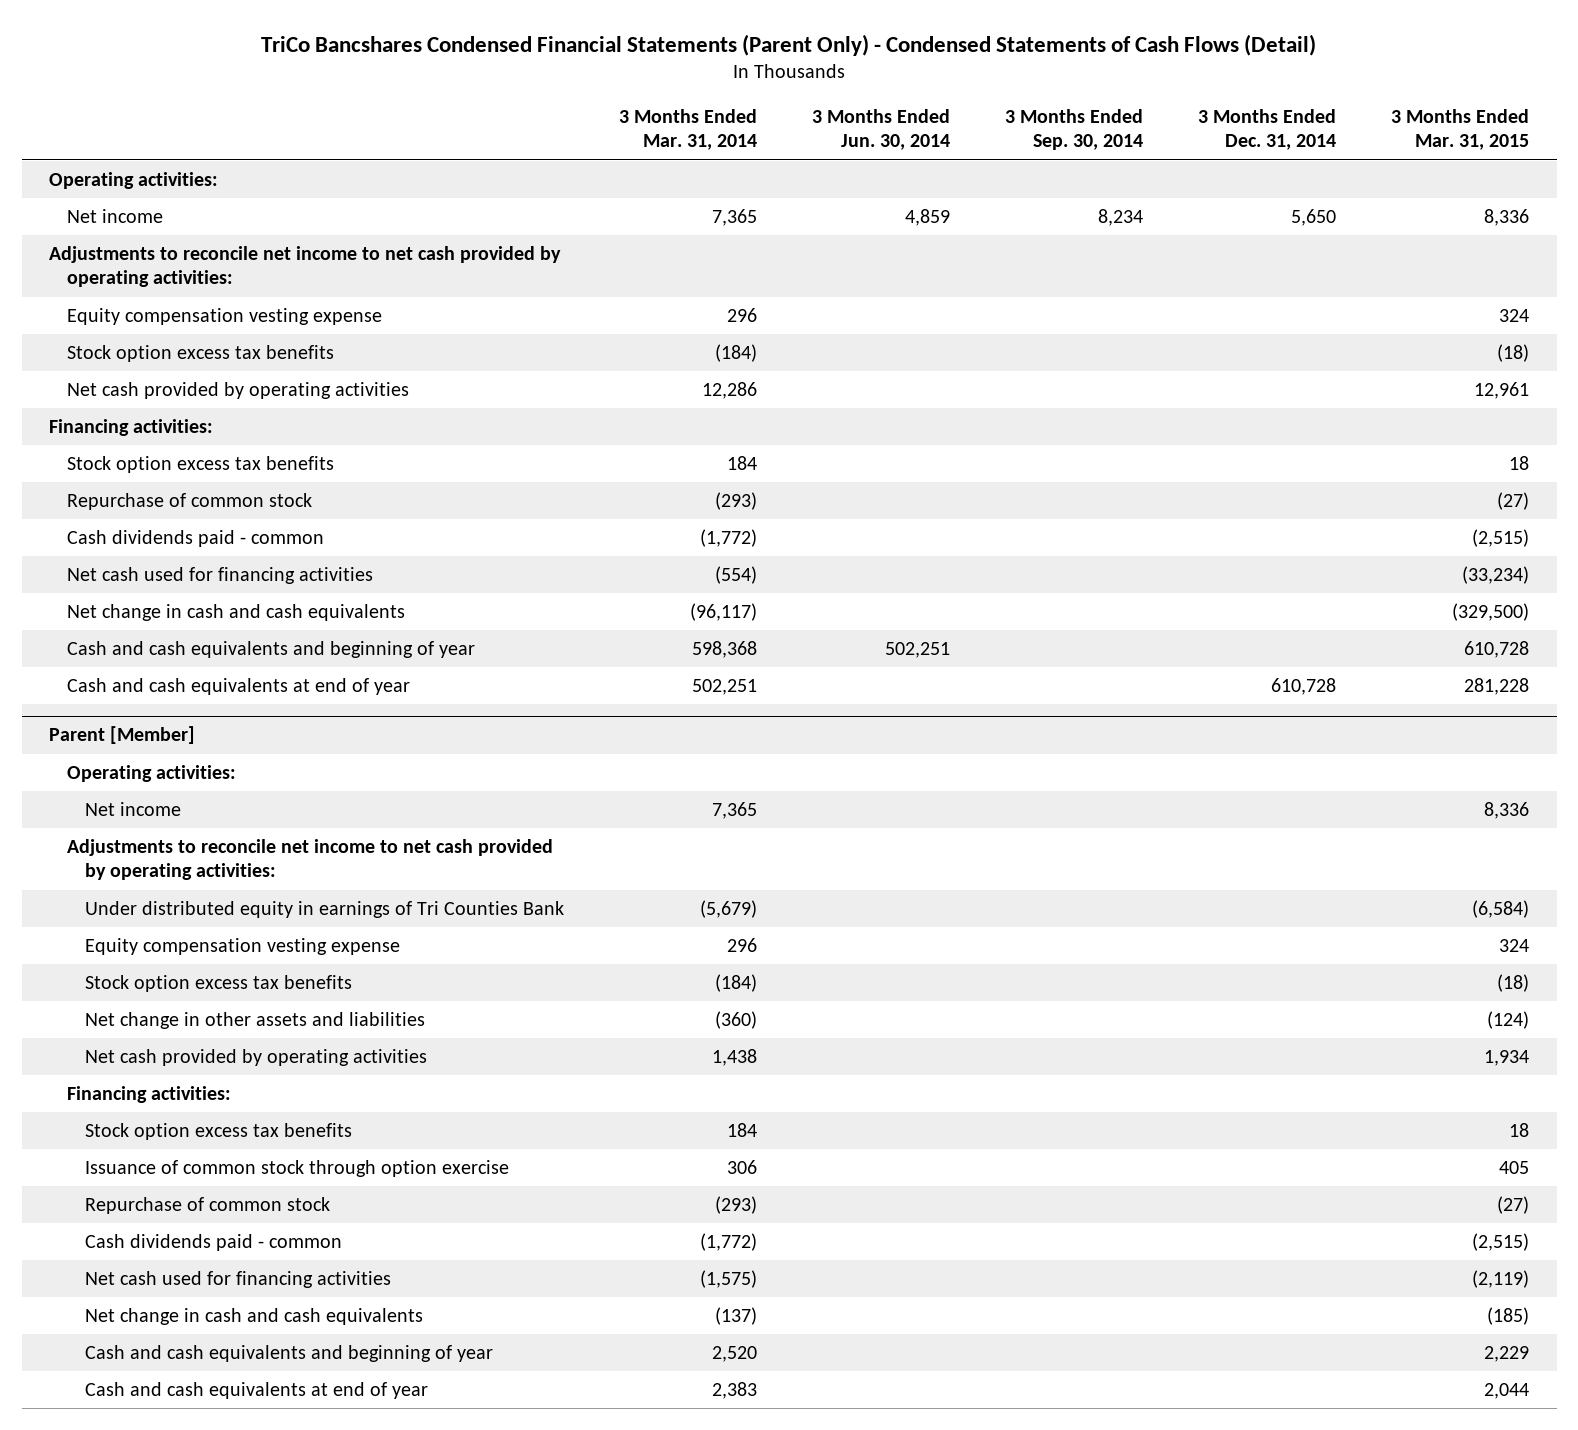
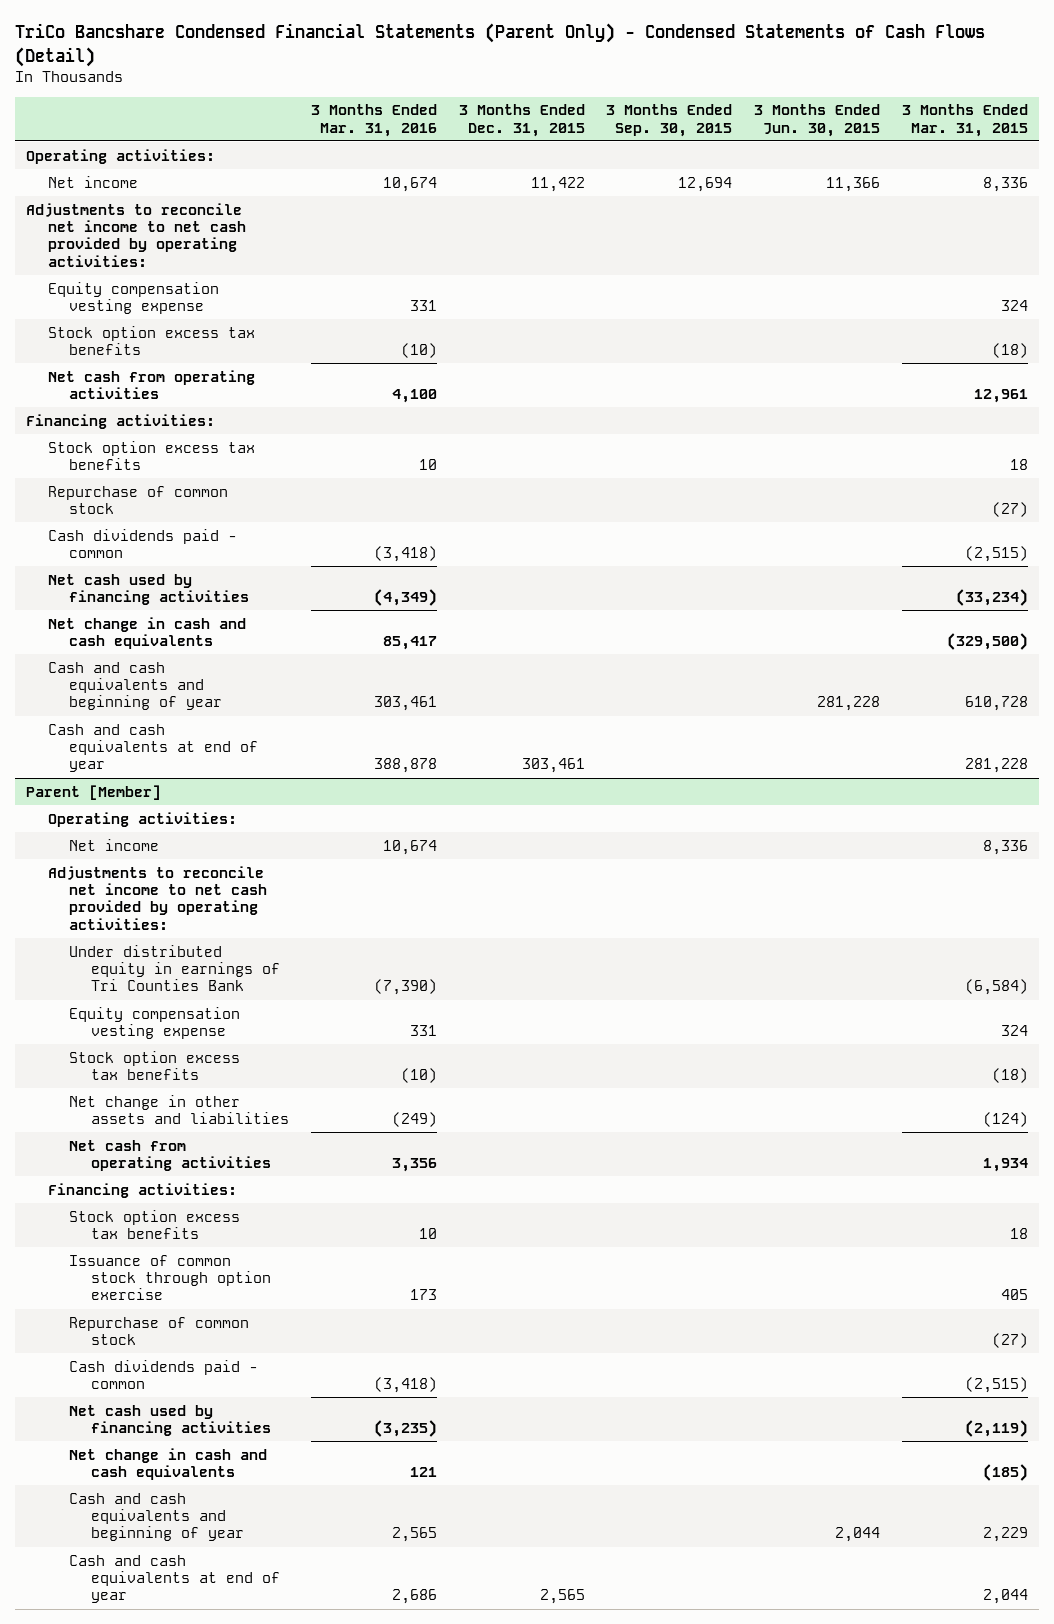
- TriCo Bancshares Condensed Financial Statements (Parent Only) - Condensed Statements of Cash Flows (Detail)
+ TriCo Bancshare Condensed Financial Statements (Parent Only) - Condensed Statements of Cash Flows (Detail)
- | 3 Months Ended Mar. 31, 2014 | 3 Months Ended Jun. 30, 2014 | 3 Months Ended Sep. 30, 2014 | 3 Months Ended Dec. 31, 2014 | 3 Months Ended Mar. 31, 2015
+ | 3 Months Ended Mar. 31, 2016 | 3 Months Ended Dec. 31, 2015 | 3 Months Ended Sep. 30, 2015 | 3 Months Ended Jun. 30, 2015 | 3 Months Ended Mar. 31, 2015
- Net cash provided by operating activities | 12,286 | | | | 12,961
+ Net cash from operating activities | 4,100 | | | | 12,961
- Net cash used for financing activities | (554) | | | | (33,234)
+ Net cash used by financing activities | (4,349) | | | | (33,234)
@ Parent [Member]
- Net cash provided by operating activities | 1,438 | | | | 1,934
+ Net cash from operating activities | 3,356 | | | | 1,934
- Net cash used for financing activities | (1,575) | | | | (2,119)
+ Net cash used by financing activities | (3,235) | | | | (2,119)

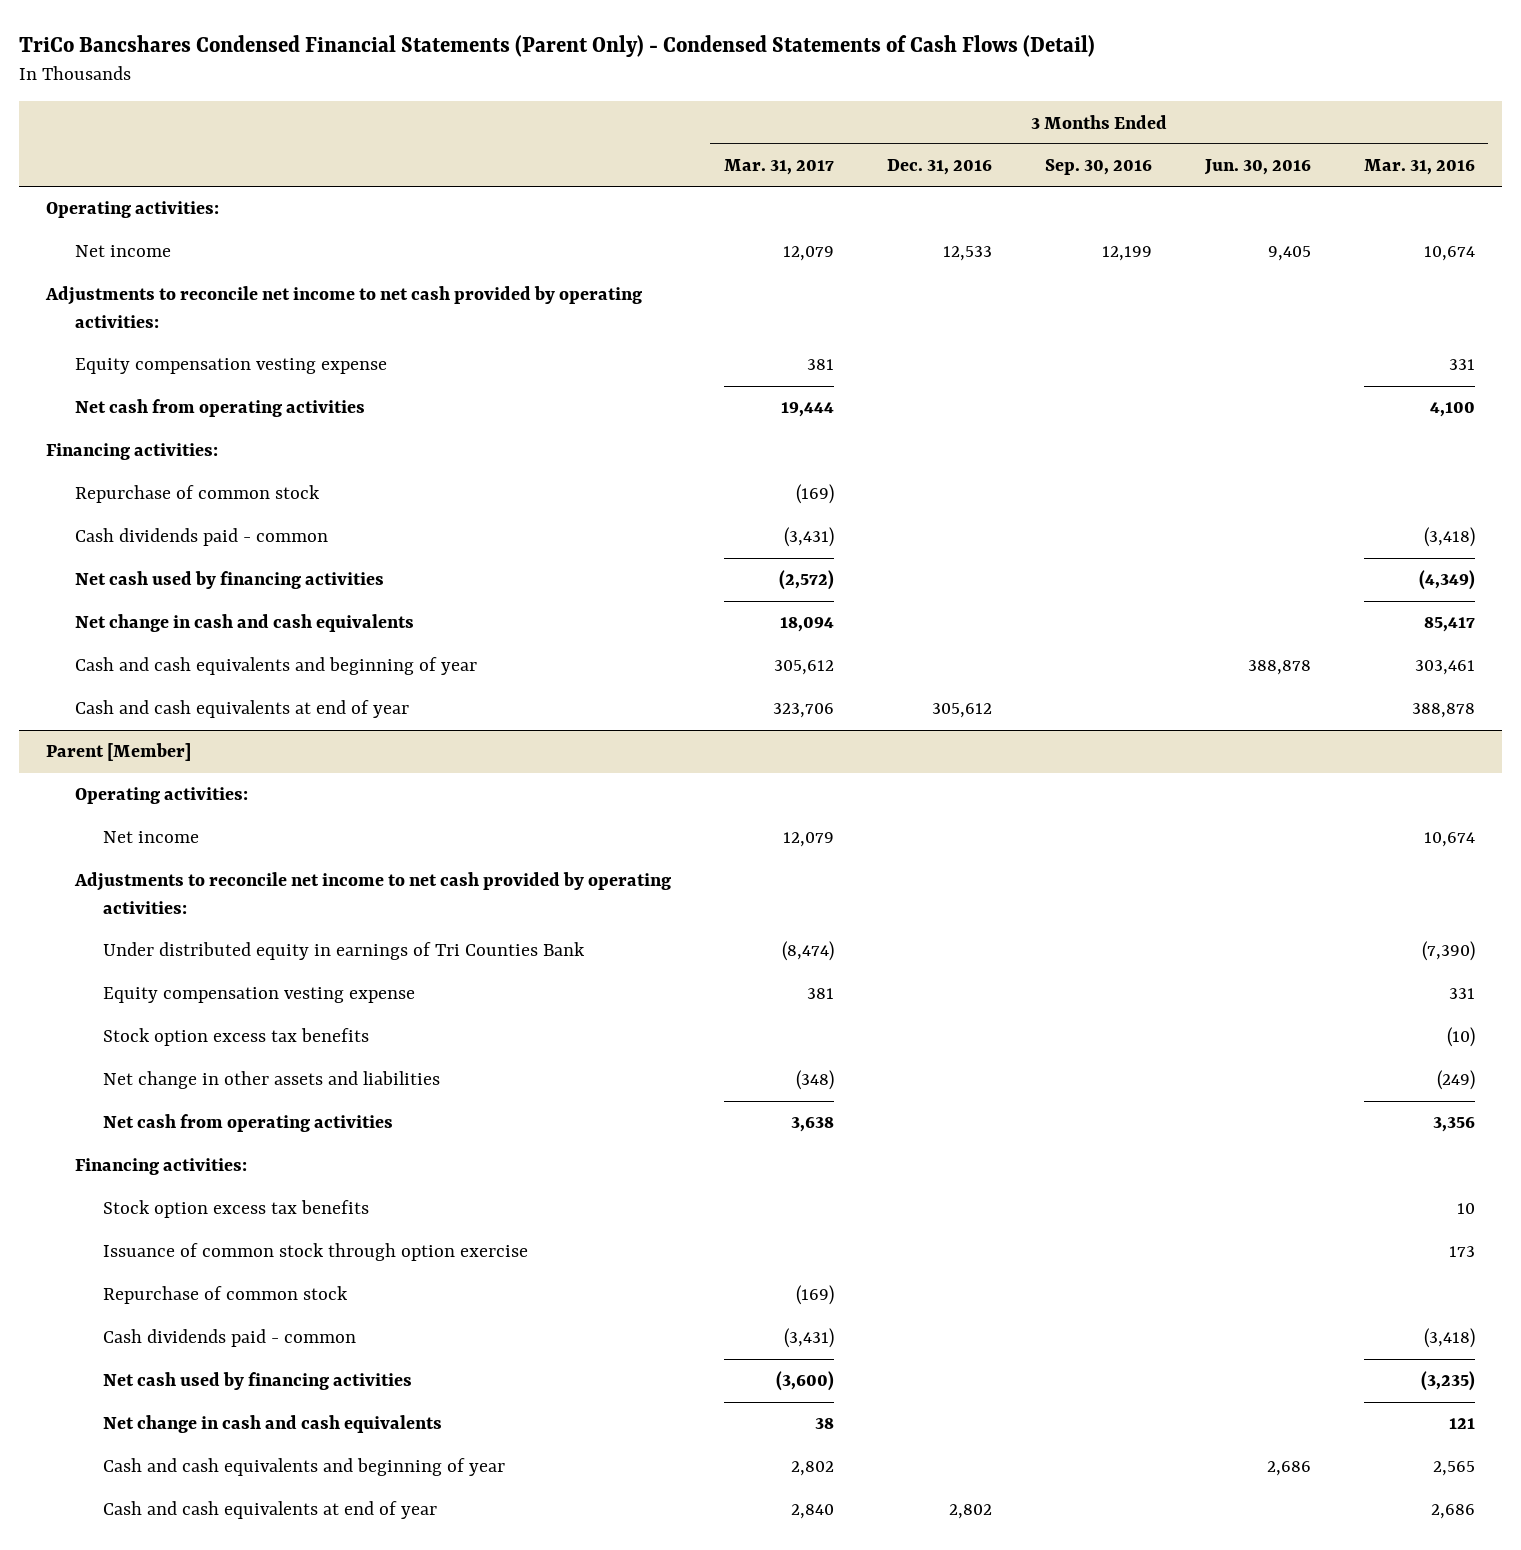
- TriCo Bancshare Condensed Financial Statements (Parent Only) - Condensed Statements of Cash Flows (Detail)
+ TriCo Bancshares Condensed Financial Statements (Parent Only) - Condensed Statements of Cash Flows (Detail)
- | 3 Months Ended Mar. 31, 2016 | 3 Months Ended Dec. 31, 2015 | 3 Months Ended Sep. 30, 2015 | 3 Months Ended Jun. 30, 2015 | 3 Months Ended Mar. 31, 2015
+ | 3 Months Ended Mar. 31, 2017 | 3 Months Ended Dec. 31, 2016 | 3 Months Ended Sep. 30, 2016 | 3 Months Ended Jun. 30, 2016 | 3 Months Ended Mar. 31, 2016
- Stock option excess tax benefits | (10) | | | | (18)
- Stock option excess tax benefits | 10 | | | | 18

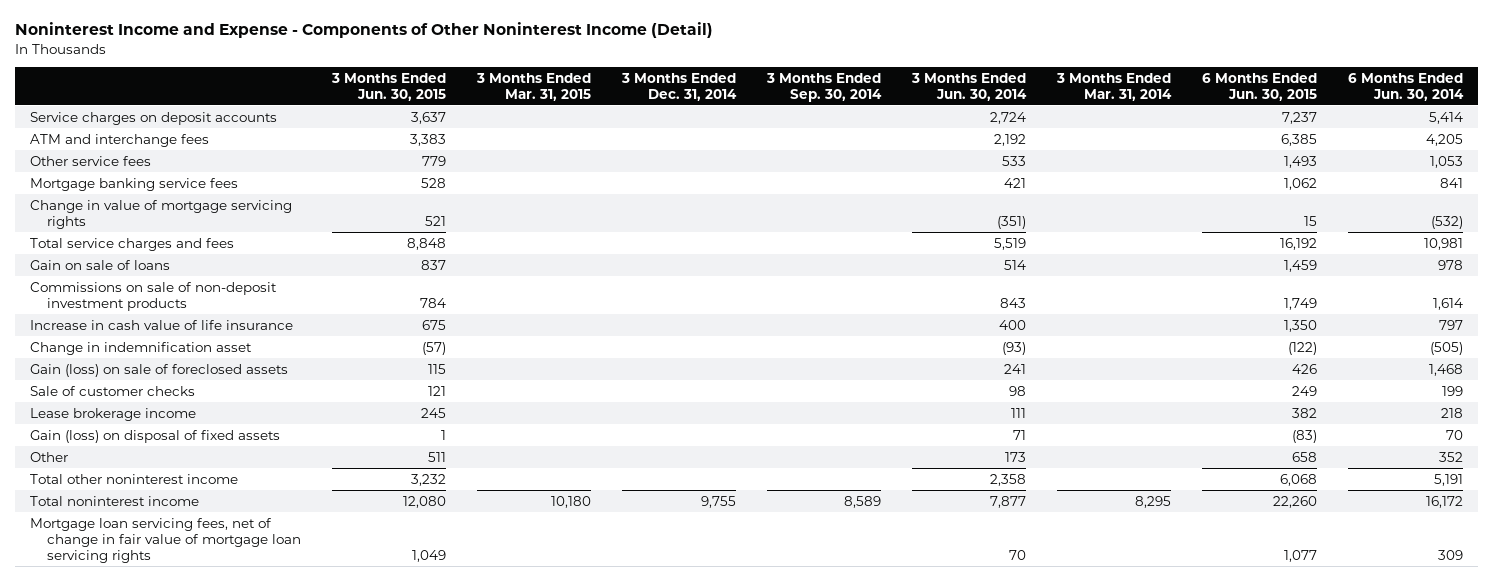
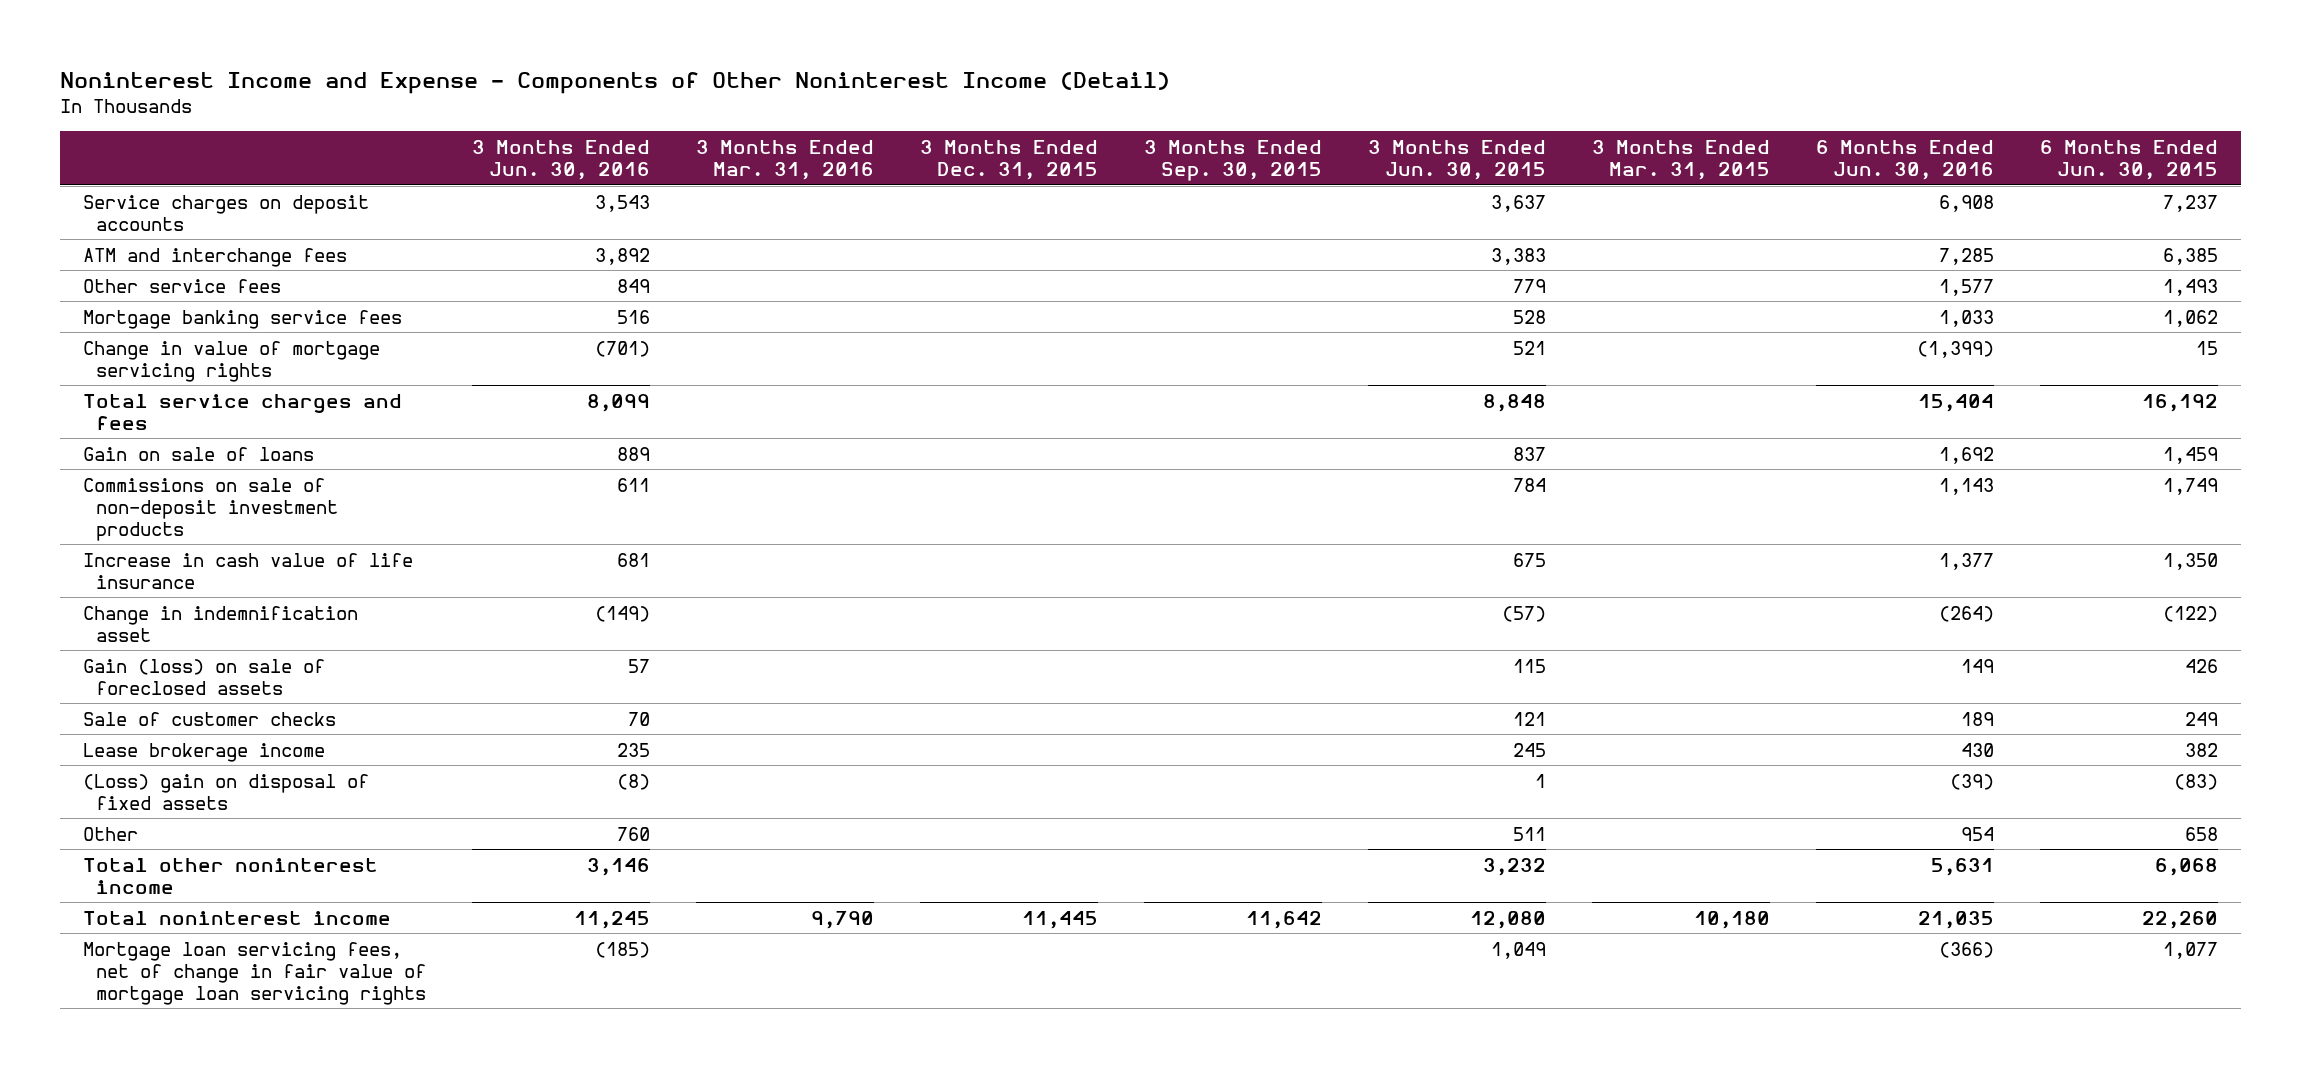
- | 3 Months Ended Jun. 30, 2015 | 3 Months Ended Mar. 31, 2015 | 3 Months Ended Dec. 31, 2014 | 3 Months Ended Sep. 30, 2014 | 3 Months Ended Jun. 30, 2014 | 3 Months Ended Mar. 31, 2014 | 6 Months Ended Jun. 30, 2015 | 6 Months Ended Jun. 30, 2014
+ | 3 Months Ended Jun. 30, 2016 | 3 Months Ended Mar. 31, 2016 | 3 Months Ended Dec. 31, 2015 | 3 Months Ended Sep. 30, 2015 | 3 Months Ended Jun. 30, 2015 | 3 Months Ended Mar. 31, 2015 | 6 Months Ended Jun. 30, 2016 | 6 Months Ended Jun. 30, 2015
- Gain (loss) on disposal of fixed assets | 1 | | | | 71 | | (83) | 70
+ (Loss) gain on disposal of fixed assets | (8) | | | | 1 | | (39) | (83)

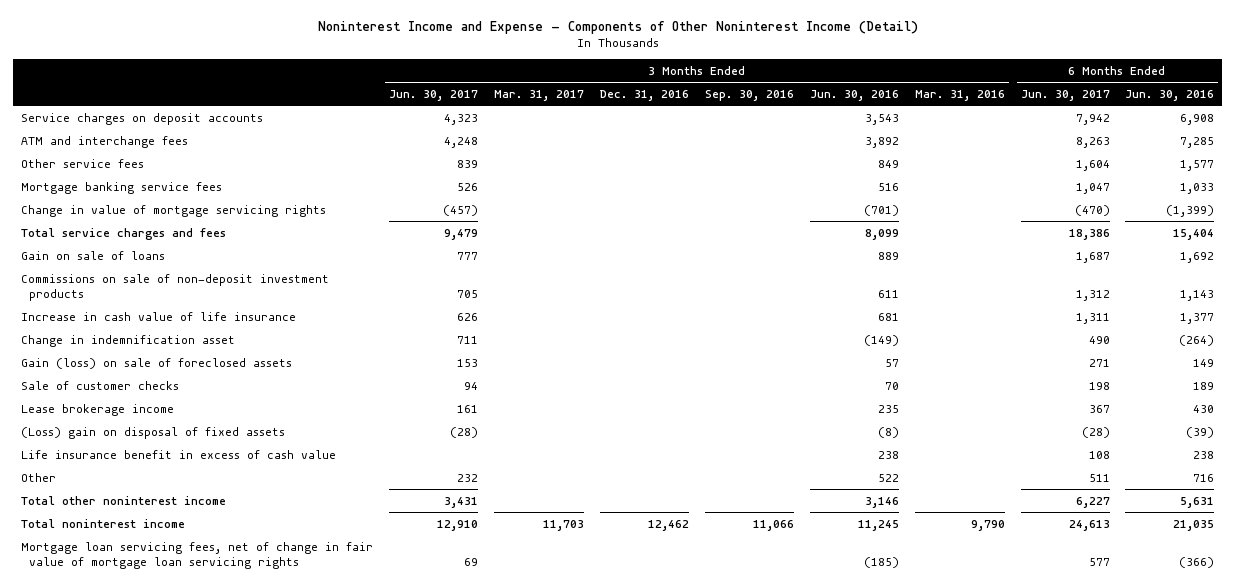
- | 3 Months Ended Jun. 30, 2016 | 3 Months Ended Mar. 31, 2016 | 3 Months Ended Dec. 31, 2015 | 3 Months Ended Sep. 30, 2015 | 3 Months Ended Jun. 30, 2015 | 3 Months Ended Mar. 31, 2015 | 6 Months Ended Jun. 30, 2016 | 6 Months Ended Jun. 30, 2015
+ | 3 Months Ended Jun. 30, 2017 | 3 Months Ended Mar. 31, 2017 | 3 Months Ended Dec. 31, 2016 | 3 Months Ended Sep. 30, 2016 | 3 Months Ended Jun. 30, 2016 | 3 Months Ended Mar. 31, 2016 | 6 Months Ended Jun. 30, 2017 | 6 Months Ended Jun. 30, 2016
- Other | 760 | | | | 511 | | 954 | 658
+ Life insurance benefit in excess of cash value | | | | | 238 | | 108 | 238
+ Other | 232 | | | | 522 | | 511 | 716

